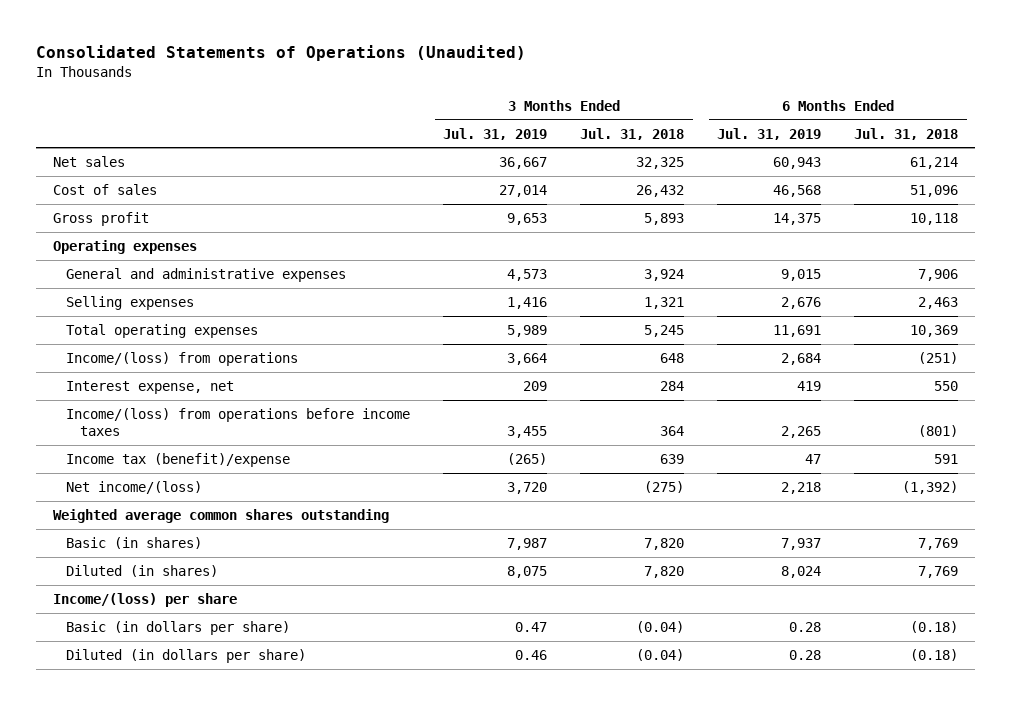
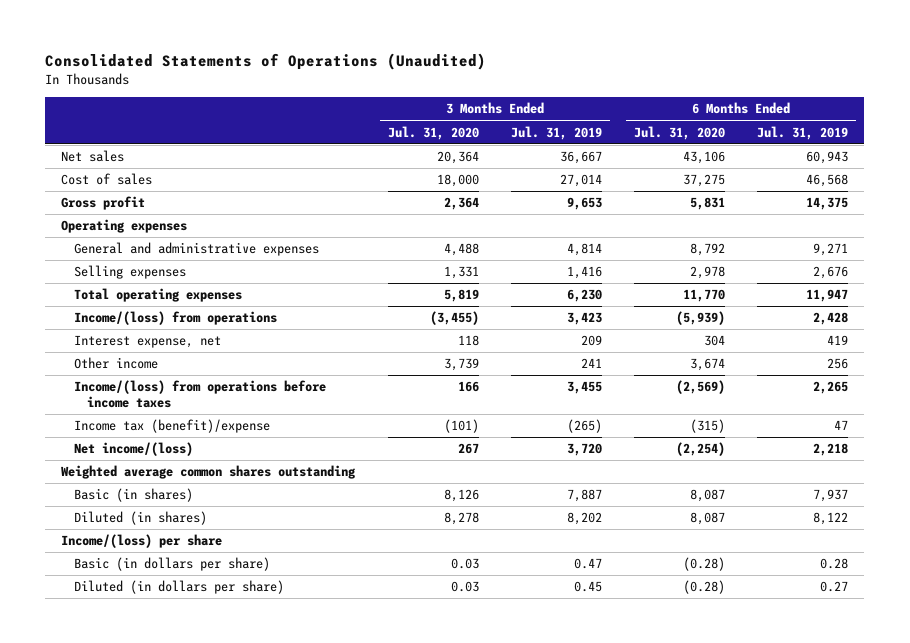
- | 3 Months Ended Jul. 31, 2019 | 3 Months Ended Jul. 31, 2018 | 6 Months Ended Jul. 31, 2019 | 6 Months Ended Jul. 31, 2018
+ | 3 Months Ended Jul. 31, 2020 | 3 Months Ended Jul. 31, 2019 | 6 Months Ended Jul. 31, 2020 | 6 Months Ended Jul. 31, 2019
- General and administrative expenses | 4,573 | 3,924 | 9,015 | 7,906
+ General and administrative expenses | 4,488 | 4,814 | 8,792 | 9,271
- Total operating expenses | 5,989 | 5,245 | 11,691 | 10,369
- Income/(loss) from operations | 3,664 | 648 | 2,684 | (251)
+ Total operating expenses | 5,819 | 6,230 | 11,770 | 11,947
+ Income/(loss) from operations | (3,455) | 3,423 | (5,939) | 2,428
+ Other income | 3,739 | 241 | 3,674 | 256
- Basic (in shares) | 7,987 | 7,820 | 7,937 | 7,769
- Diluted (in shares) | 8,075 | 7,820 | 8,024 | 7,769
+ Basic (in shares) | 8,126 | 7,887 | 8,087 | 7,937
+ Diluted (in shares) | 8,278 | 8,202 | 8,087 | 8,122
- Diluted (in dollars per share) | 0.46 | (0.04) | 0.28 | (0.18)
+ Diluted (in dollars per share) | 0.03 | 0.45 | (0.28) | 0.27

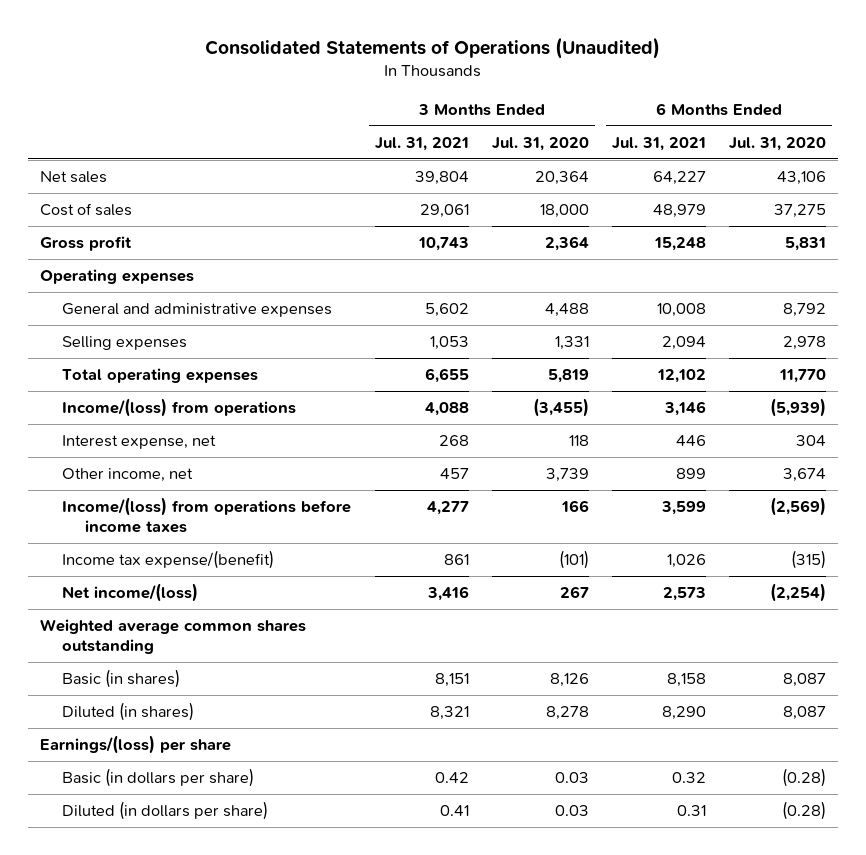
- | 3 Months Ended Jul. 31, 2020 | 3 Months Ended Jul. 31, 2019 | 6 Months Ended Jul. 31, 2020 | 6 Months Ended Jul. 31, 2019
+ | 3 Months Ended Jul. 31, 2021 | 3 Months Ended Jul. 31, 2020 | 6 Months Ended Jul. 31, 2021 | 6 Months Ended Jul. 31, 2020
- Other income | 3,739 | 241 | 3,674 | 256
+ Other income, net | 457 | 3,739 | 899 | 3,674
- Income tax (benefit)/expense | (101) | (265) | (315) | 47
+ Income tax expense/(benefit) | 861 | (101) | 1,026 | (315)
- Income/(loss) per share
+ Earnings/(loss) per share

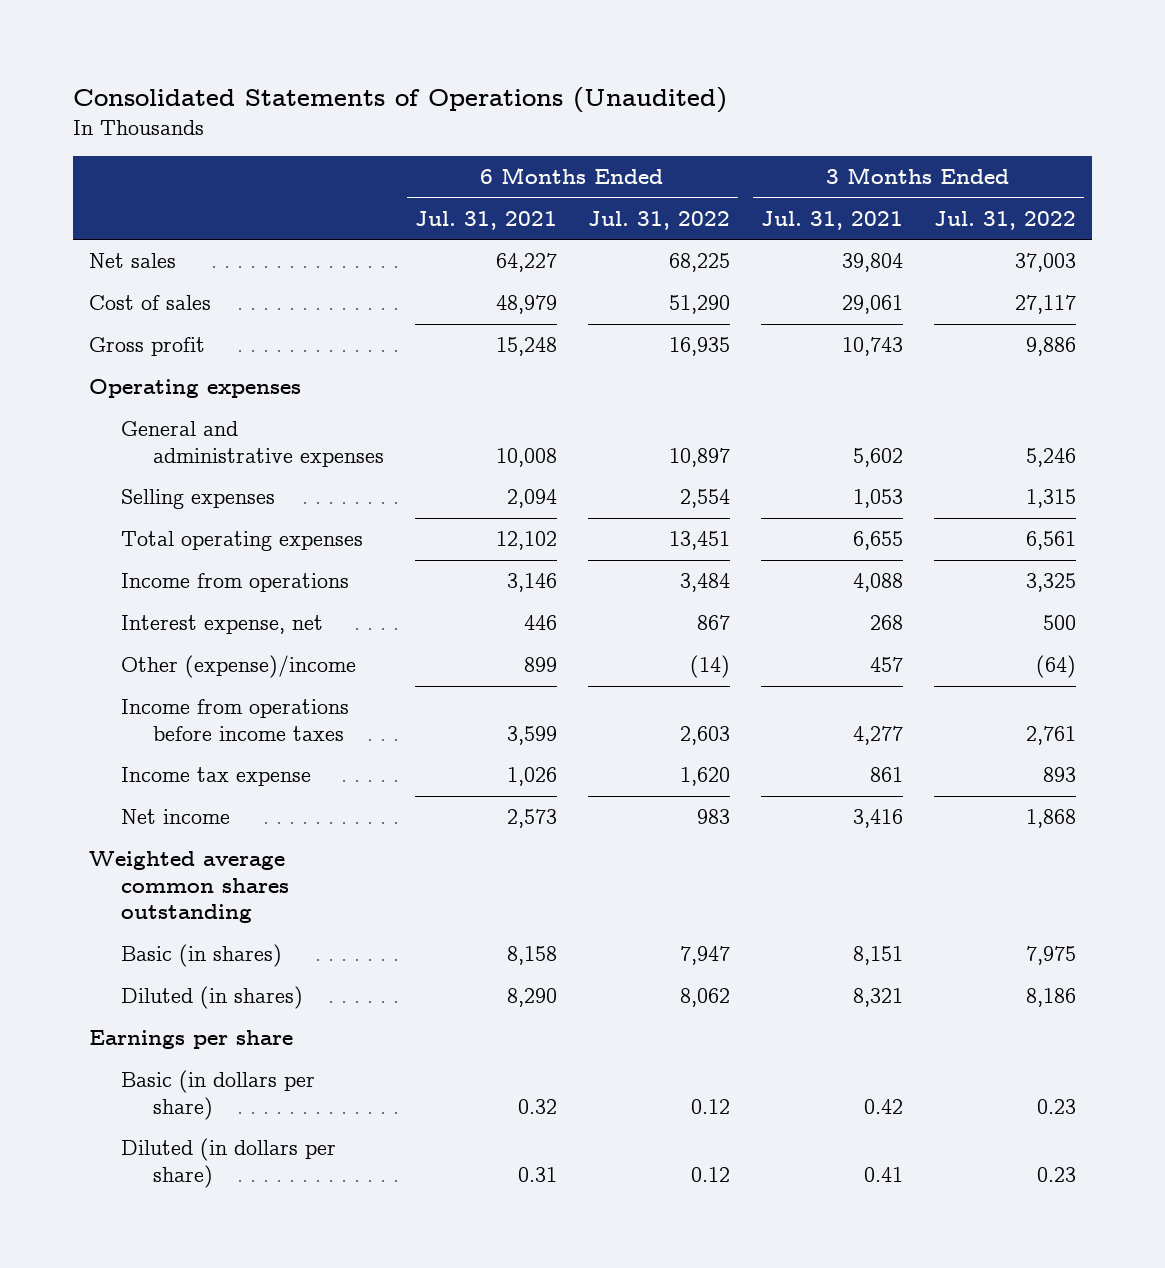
- | 3 Months Ended Jul. 31, 2021 | 3 Months Ended Jul. 31, 2020 | 6 Months Ended Jul. 31, 2021 | 6 Months Ended Jul. 31, 2020
+ | 6 Months Ended Jul. 31, 2021 | 6 Months Ended Jul. 31, 2022 | 3 Months Ended Jul. 31, 2021 | 3 Months Ended Jul. 31, 2022
- Income/(loss) from operations | 4,088 | (3,455) | 3,146 | (5,939)
+ Income from operations | 3,146 | 3,484 | 4,088 | 3,325
- Other income, net | 457 | 3,739 | 899 | 3,674
- Income/(loss) from operations before income taxes | 4,277 | 166 | 3,599 | (2,569)
- Income tax expense/(benefit) | 861 | (101) | 1,026 | (315)
- Net income/(loss) | 3,416 | 267 | 2,573 | (2,254)
+ Other (expense)/income | 899 | (14) | 457 | (64)
+ Income from operations before income taxes | 3,599 | 2,603 | 4,277 | 2,761
+ Income tax expense | 1,026 | 1,620 | 861 | 893
+ Net income | 2,573 | 983 | 3,416 | 1,868
- Earnings/(loss) per share
+ Earnings per share

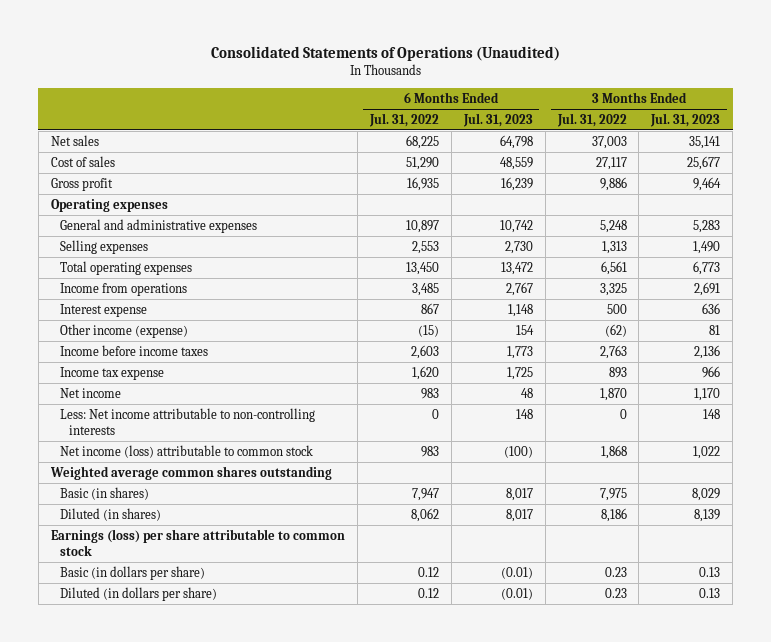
- | 6 Months Ended Jul. 31, 2021 | 6 Months Ended Jul. 31, 2022 | 3 Months Ended Jul. 31, 2021 | 3 Months Ended Jul. 31, 2022
+ | 6 Months Ended Jul. 31, 2022 | 6 Months Ended Jul. 31, 2023 | 3 Months Ended Jul. 31, 2022 | 3 Months Ended Jul. 31, 2023
- General and administrative expenses | 10,008 | 10,897 | 5,602 | 5,246
- Selling expenses | 2,094 | 2,554 | 1,053 | 1,315
- Total operating expenses | 12,102 | 13,451 | 6,655 | 6,561
- Income from operations | 3,146 | 3,484 | 4,088 | 3,325
- Interest expense, net | 446 | 867 | 268 | 500
- Other (expense)/income | 899 | (14) | 457 | (64)
- Income from operations before income taxes | 3,599 | 2,603 | 4,277 | 2,761
+ General and administrative expenses | 10,897 | 10,742 | 5,248 | 5,283
+ Selling expenses | 2,553 | 2,730 | 1,313 | 1,490
+ Total operating expenses | 13,450 | 13,472 | 6,561 | 6,773
+ Income from operations | 3,485 | 2,767 | 3,325 | 2,691
+ Interest expense | 867 | 1,148 | 500 | 636
+ Other income (expense) | (15) | 154 | (62) | 81
+ Income before income taxes | 2,603 | 1,773 | 2,763 | 2,136
- Net income | 2,573 | 983 | 3,416 | 1,868
+ Net income | 983 | 48 | 1,870 | 1,170
+ Less: Net income attributable to non-controlling interests | 0 | 148 | 0 | 148
+ Net income (loss) attributable to common stock | 983 | (100) | 1,868 | 1,022
- Earnings per share
+ Earnings (loss) per share attributable to common stock

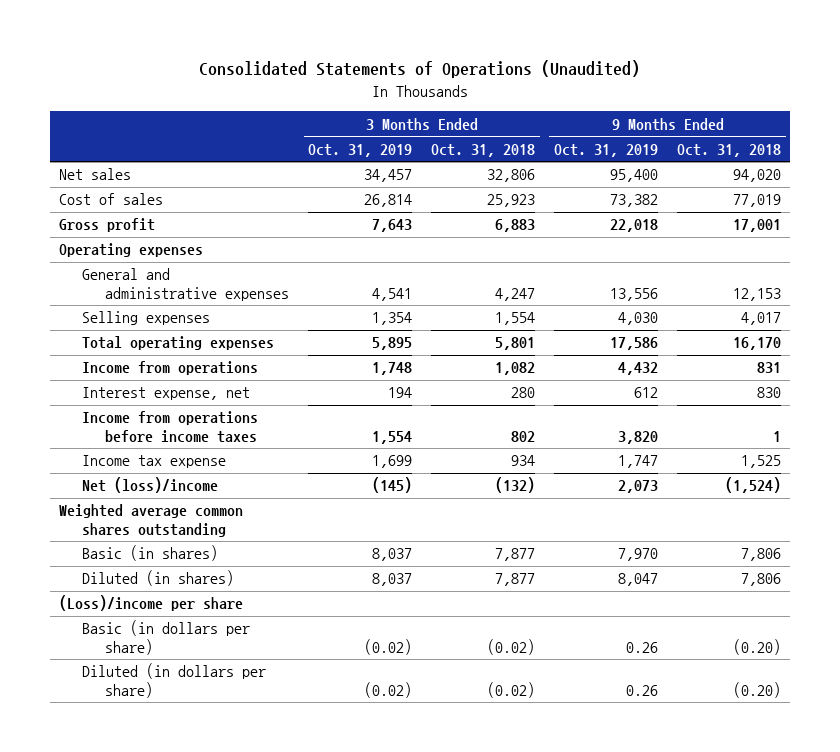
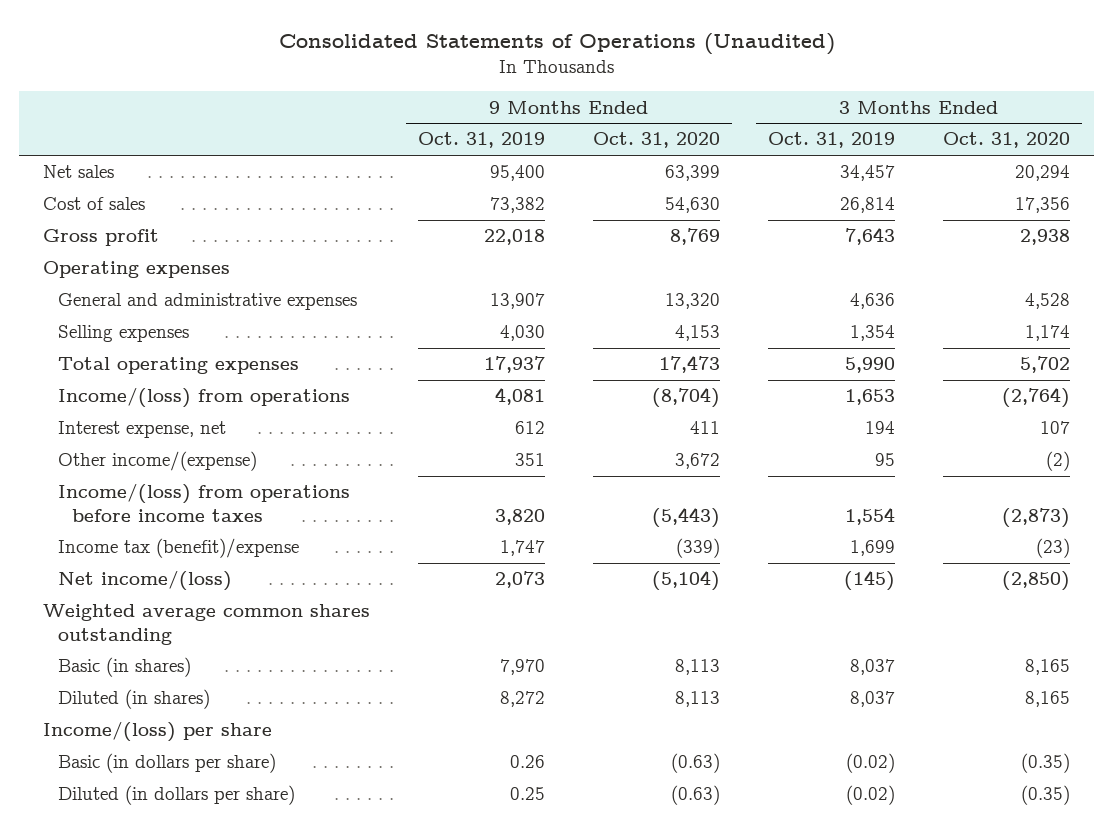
- | 3 Months Ended Oct. 31, 2019 | 3 Months Ended Oct. 31, 2018 | 9 Months Ended Oct. 31, 2019 | 9 Months Ended Oct. 31, 2018
+ | 9 Months Ended Oct. 31, 2019 | 9 Months Ended Oct. 31, 2020 | 3 Months Ended Oct. 31, 2019 | 3 Months Ended Oct. 31, 2020
- General and administrative expenses | 4,541 | 4,247 | 13,556 | 12,153
+ General and administrative expenses | 13,907 | 13,320 | 4,636 | 4,528
- Total operating expenses | 5,895 | 5,801 | 17,586 | 16,170
- Income from operations | 1,748 | 1,082 | 4,432 | 831
+ Total operating expenses | 17,937 | 17,473 | 5,990 | 5,702
+ Income/(loss) from operations | 4,081 | (8,704) | 1,653 | (2,764)
- Income from operations before income taxes | 1,554 | 802 | 3,820 | 1
- Income tax expense | 1,699 | 934 | 1,747 | 1,525
- Net (loss)/income | (145) | (132) | 2,073 | (1,524)
+ Other income/(expense) | 351 | 3,672 | 95 | (2)
+ Income/(loss) from operations before income taxes | 3,820 | (5,443) | 1,554 | (2,873)
+ Income tax (benefit)/expense | 1,747 | (339) | 1,699 | (23)
+ Net income/(loss) | 2,073 | (5,104) | (145) | (2,850)
- Diluted (in shares) | 8,037 | 7,877 | 8,047 | 7,806
- (Loss)/income per share
+ Diluted (in shares) | 8,272 | 8,113 | 8,037 | 8,165
+ Income/(loss) per share
- Diluted (in dollars per share) | (0.02) | (0.02) | 0.26 | (0.20)
+ Diluted (in dollars per share) | 0.25 | (0.63) | (0.02) | (0.35)

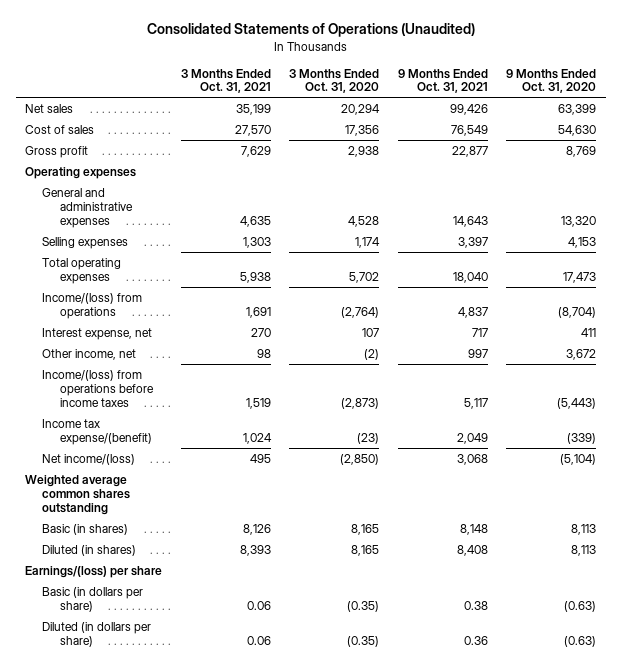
- | 9 Months Ended Oct. 31, 2019 | 9 Months Ended Oct. 31, 2020 | 3 Months Ended Oct. 31, 2019 | 3 Months Ended Oct. 31, 2020
+ | 3 Months Ended Oct. 31, 2021 | 3 Months Ended Oct. 31, 2020 | 9 Months Ended Oct. 31, 2021 | 9 Months Ended Oct. 31, 2020
- Other income/(expense) | 351 | 3,672 | 95 | (2)
+ Other income, net | 98 | (2) | 997 | 3,672
- Income tax (benefit)/expense | 1,747 | (339) | 1,699 | (23)
+ Income tax expense/(benefit) | 1,024 | (23) | 2,049 | (339)
- Income/(loss) per share
+ Earnings/(loss) per share

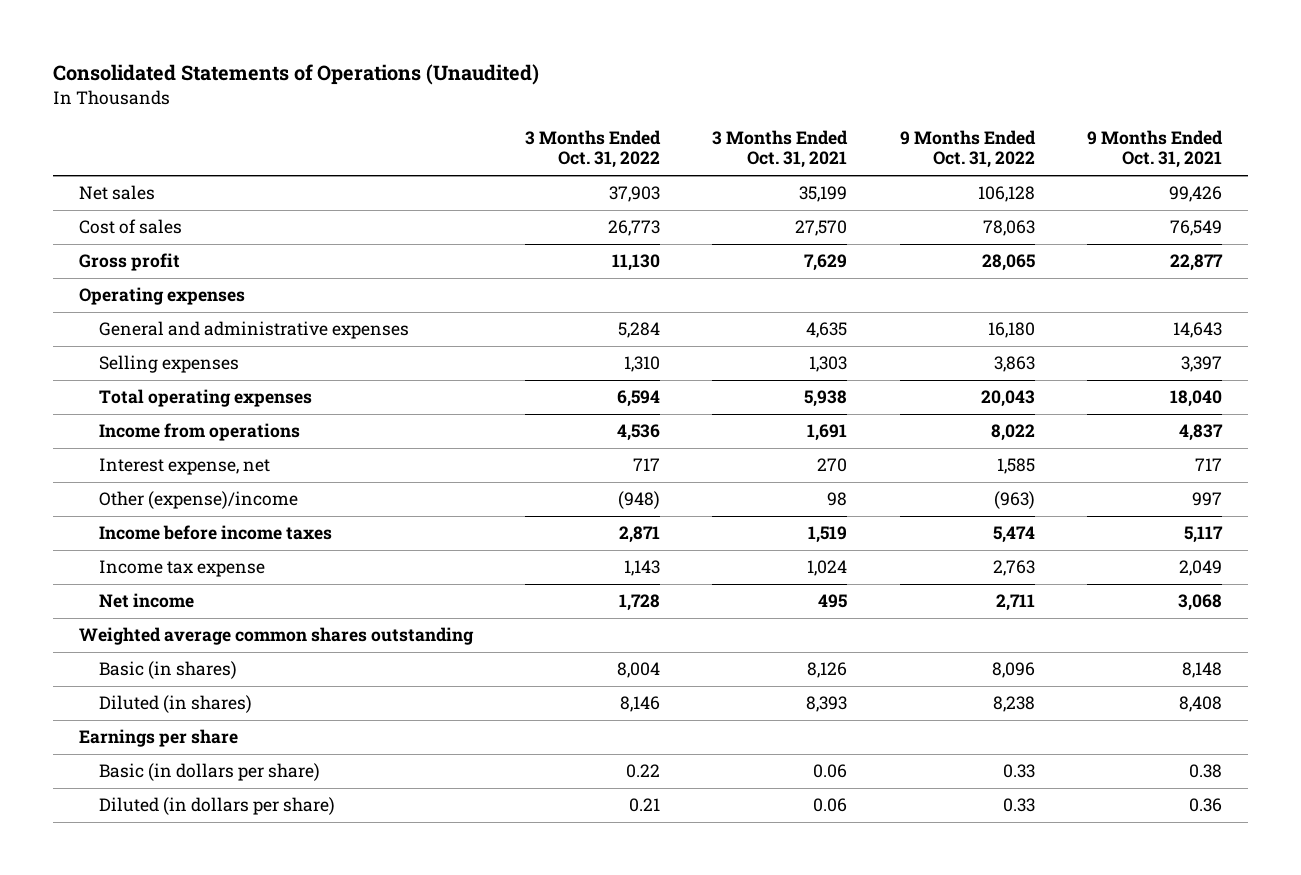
- | 3 Months Ended Oct. 31, 2021 | 3 Months Ended Oct. 31, 2020 | 9 Months Ended Oct. 31, 2021 | 9 Months Ended Oct. 31, 2020
+ | 3 Months Ended Oct. 31, 2022 | 3 Months Ended Oct. 31, 2021 | 9 Months Ended Oct. 31, 2022 | 9 Months Ended Oct. 31, 2021
- Income/(loss) from operations | 1,691 | (2,764) | 4,837 | (8,704)
+ Income from operations | 4,536 | 1,691 | 8,022 | 4,837
- Other income, net | 98 | (2) | 997 | 3,672
- Income/(loss) from operations before income taxes | 1,519 | (2,873) | 5,117 | (5,443)
- Income tax expense/(benefit) | 1,024 | (23) | 2,049 | (339)
- Net income/(loss) | 495 | (2,850) | 3,068 | (5,104)
+ Other (expense)/income | (948) | 98 | (963) | 997
+ Income before income taxes | 2,871 | 1,519 | 5,474 | 5,117
+ Income tax expense | 1,143 | 1,024 | 2,763 | 2,049
+ Net income | 1,728 | 495 | 2,711 | 3,068
- Earnings/(loss) per share
+ Earnings per share

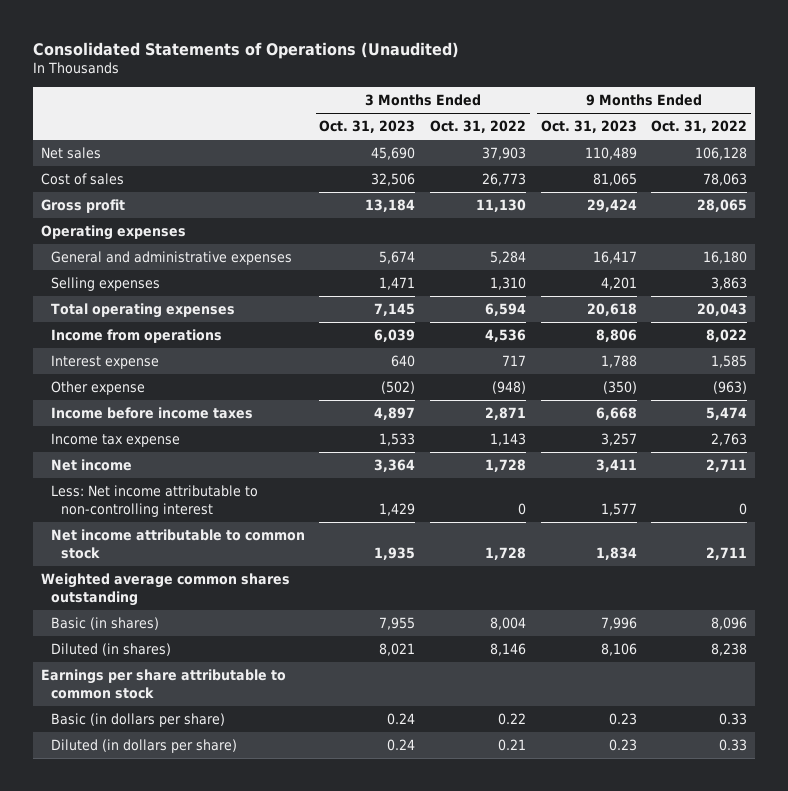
- | 3 Months Ended Oct. 31, 2022 | 3 Months Ended Oct. 31, 2021 | 9 Months Ended Oct. 31, 2022 | 9 Months Ended Oct. 31, 2021
+ | 3 Months Ended Oct. 31, 2023 | 3 Months Ended Oct. 31, 2022 | 9 Months Ended Oct. 31, 2023 | 9 Months Ended Oct. 31, 2022
- Interest expense, net | 717 | 270 | 1,585 | 717
- Other (expense)/income | (948) | 98 | (963) | 997
+ Interest expense | 640 | 717 | 1,788 | 1,585
+ Other expense | (502) | (948) | (350) | (963)
+ Less: Net income attributable to non-controlling interest | 1,429 | 0 | 1,577 | 0
+ Net income attributable to common stock | 1,935 | 1,728 | 1,834 | 2,711
- Earnings per share
+ Earnings per share attributable to common stock

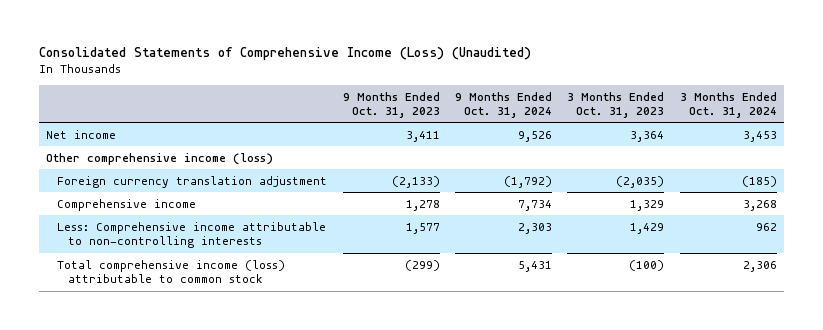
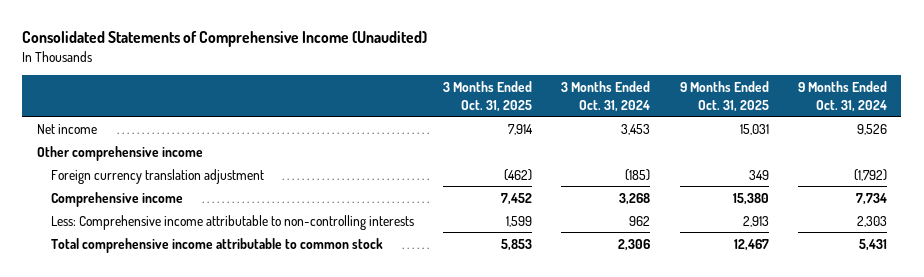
- Consolidated Statements of Comprehensive Income (Loss) (Unaudited)
+ Consolidated Statements of Comprehensive Income (Unaudited)
- | 9 Months Ended Oct. 31, 2023 | 9 Months Ended Oct. 31, 2024 | 3 Months Ended Oct. 31, 2023 | 3 Months Ended Oct. 31, 2024
+ | 3 Months Ended Oct. 31, 2025 | 3 Months Ended Oct. 31, 2024 | 9 Months Ended Oct. 31, 2025 | 9 Months Ended Oct. 31, 2024
- Other comprehensive income (loss)
+ Other comprehensive income
- Total comprehensive income (loss) attributable to common stock | (299) | 5,431 | (100) | 2,306
+ Total comprehensive income attributable to common stock | 5,853 | 2,306 | 12,467 | 5,431

